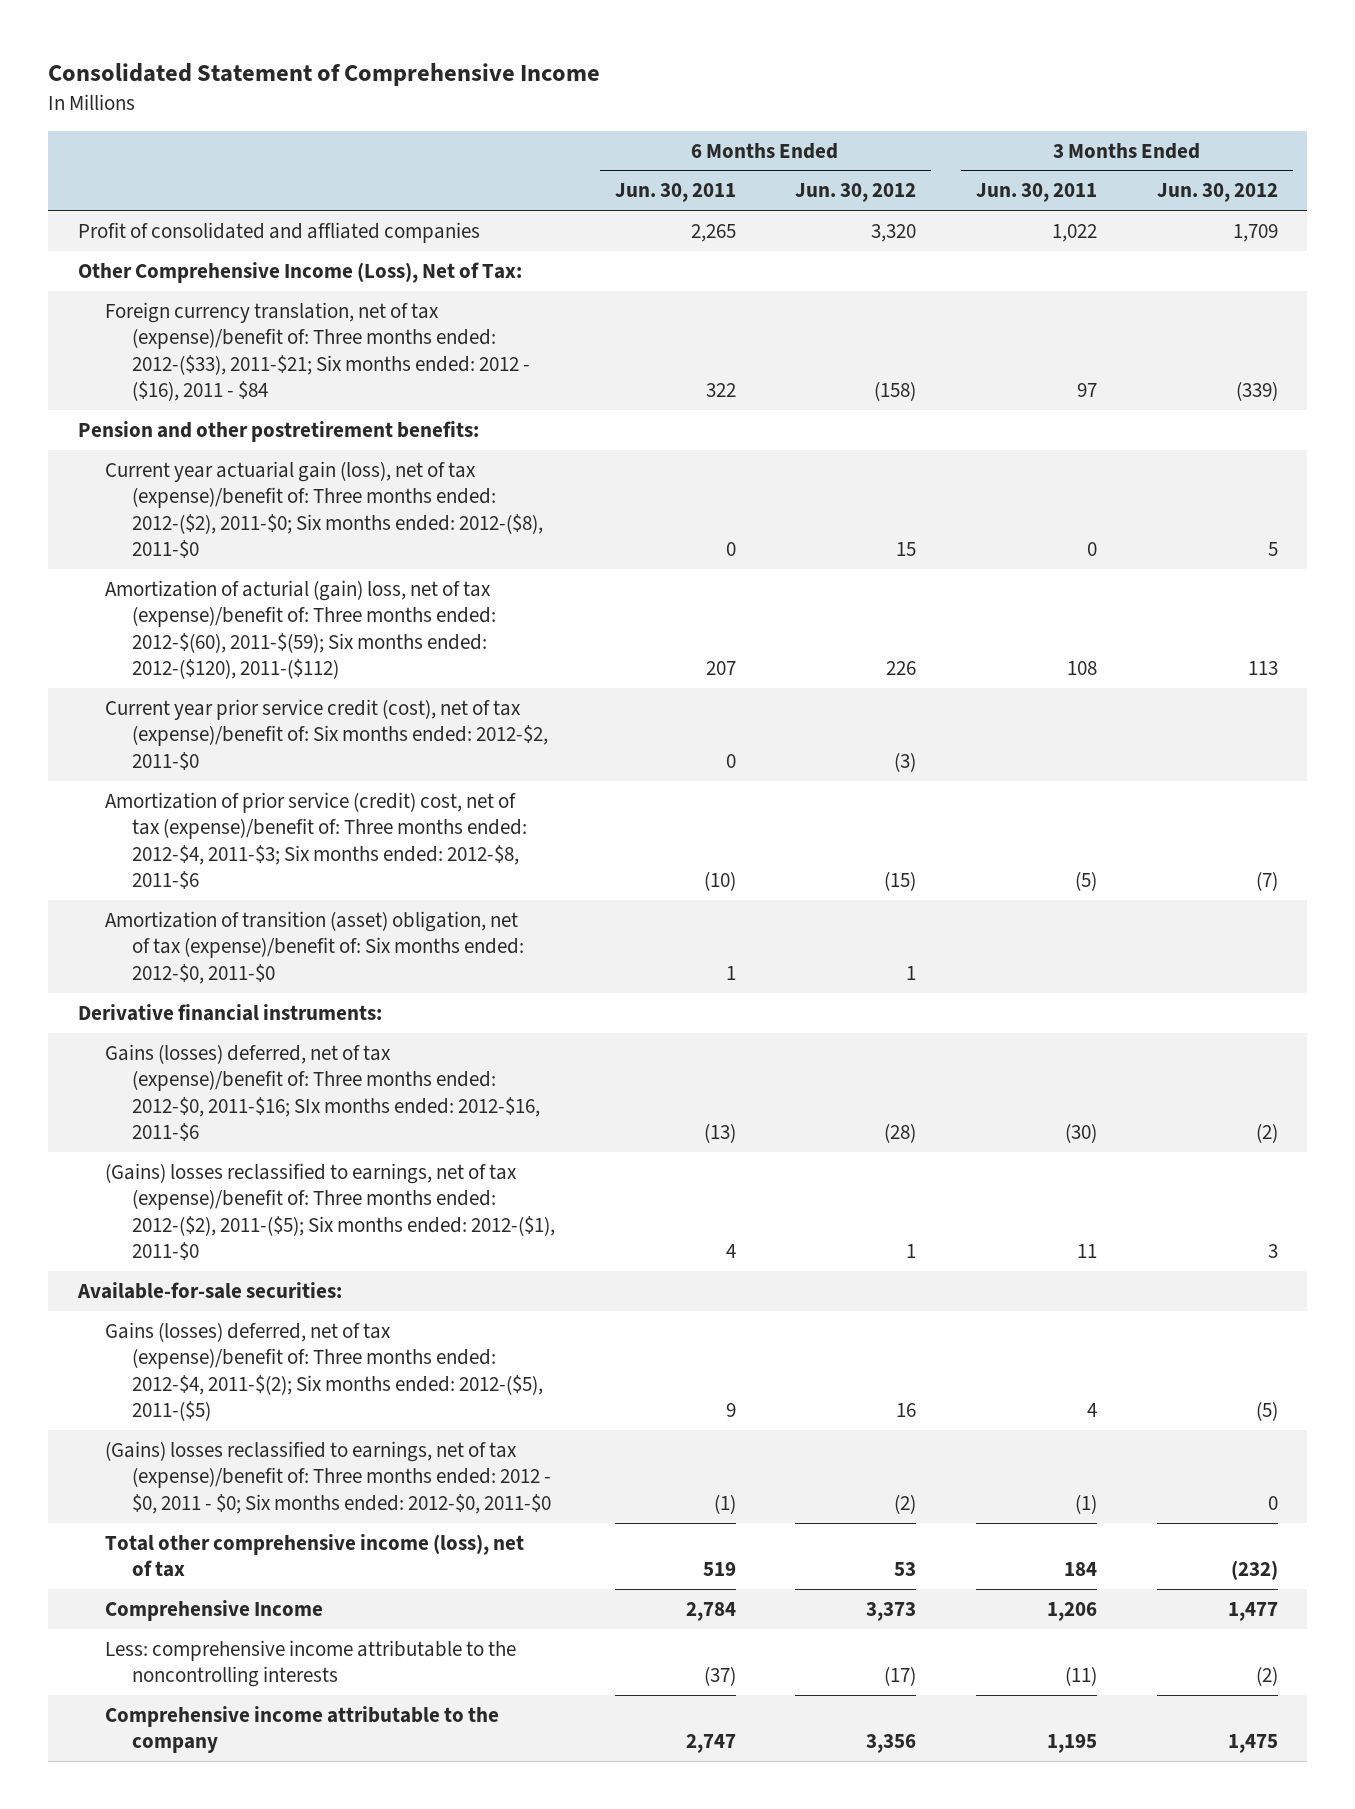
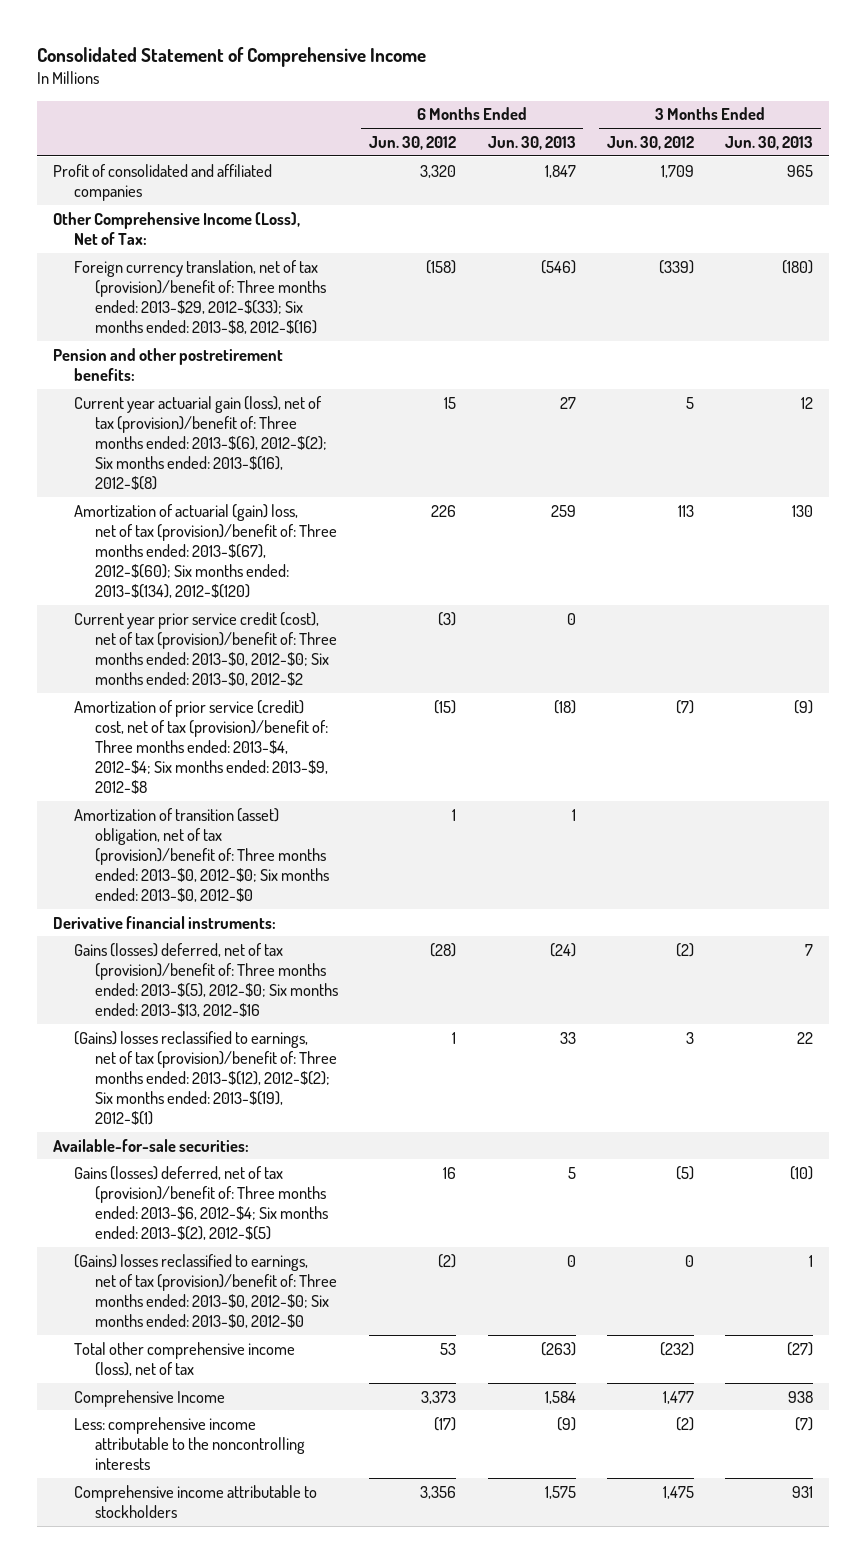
- | 6 Months Ended Jun. 30, 2011 | 6 Months Ended Jun. 30, 2012 | 3 Months Ended Jun. 30, 2011 | 3 Months Ended Jun. 30, 2012
+ | 6 Months Ended Jun. 30, 2012 | 6 Months Ended Jun. 30, 2013 | 3 Months Ended Jun. 30, 2012 | 3 Months Ended Jun. 30, 2013
- Profit of consolidated and affliated companies | 2,265 | 3,320 | 1,022 | 1,709
+ Profit of consolidated and affiliated companies | 3,320 | 1,847 | 1,709 | 965
- Foreign currency translation, net of tax (expense)/benefit of: Three months ended: 2012-($33), 2011-$21; Six months ended: 2012 - ($16), 2011 - $84 | 322 | (158) | 97 | (339)
+ Foreign currency translation, net of tax (provision)/benefit of: Three months ended: 2013-$29, 2012-$(33); Six months ended: 2013-$8, 2012-$(16) | (158) | (546) | (339) | (180)
- Current year actuarial gain (loss), net of tax (expense)/benefit of: Three months ended: 2012-($2), 2011-$0; Six months ended: 2012-($8), 2011-$0 | 0 | 15 | 0 | 5
- Amortization of acturial (gain) loss, net of tax (expense)/benefit of: Three months ended: 2012-$(60), 2011-$(59); Six months ended: 2012-($120), 2011-($112) | 207 | 226 | 108 | 113
- Current year prior service credit (cost), net of tax (expense)/benefit of: Six months ended: 2012-$2, 2011-$0 | 0 | (3) | |
- Amortization of prior service (credit) cost, net of tax (expense)/benefit of: Three months ended: 2012-$4, 2011-$3; Six months ended: 2012-$8, 2011-$6 | (10) | (15) | (5) | (7)
- Amortization of transition (asset) obligation, net of tax (expense)/benefit of: Six months ended: 2012-$0, 2011-$0 | 1 | 1 | |
+ Current year actuarial gain (loss), net of tax (provision)/benefit of: Three months ended: 2013-$(6), 2012-$(2); Six months ended: 2013-$(16), 2012-$(8) | 15 | 27 | 5 | 12
+ Amortization of actuarial (gain) loss, net of tax (provision)/benefit of: Three months ended: 2013-$(67), 2012-$(60); Six months ended: 2013-$(134), 2012-$(120) | 226 | 259 | 113 | 130
+ Current year prior service credit (cost), net of tax (provision)/benefit of: Three months ended: 2013-$0, 2012-$0; Six months ended: 2013-$0, 2012-$2 | (3) | 0 | |
+ Amortization of prior service (credit) cost, net of tax (provision)/benefit of: Three months ended: 2013-$4, 2012-$4; Six months ended: 2013-$9, 2012-$8 | (15) | (18) | (7) | (9)
+ Amortization of transition (asset) obligation, net of tax (provision)/benefit of: Three months ended: 2013-$0, 2012-$0; Six months ended: 2013-$0, 2012-$0 | 1 | 1 | |
- Gains (losses) deferred, net of tax (expense)/benefit of: Three months ended: 2012-$0, 2011-$16; SIx months ended: 2012-$16, 2011-$6 | (13) | (28) | (30) | (2)
- (Gains) losses reclassified to earnings, net of tax (expense)/benefit of: Three months ended: 2012-($2), 2011-($5); Six months ended: 2012-($1), 2011-$0 | 4 | 1 | 11 | 3
+ Gains (losses) deferred, net of tax (provision)/benefit of: Three months ended: 2013-$(5), 2012-$0; Six months ended: 2013-$13, 2012-$16 | (28) | (24) | (2) | 7
+ (Gains) losses reclassified to earnings, net of tax (provision)/benefit of: Three months ended: 2013-$(12), 2012-$(2); Six months ended: 2013-$(19), 2012-$(1) | 1 | 33 | 3 | 22
- Gains (losses) deferred, net of tax (expense)/benefit of: Three months ended: 2012-$4, 2011-$(2); Six months ended: 2012-($5), 2011-($5) | 9 | 16 | 4 | (5)
- (Gains) losses reclassified to earnings, net of tax (expense)/benefit of: Three months ended: 2012 - $0, 2011 - $0; Six months ended: 2012-$0, 2011-$0 | (1) | (2) | (1) | 0
+ Gains (losses) deferred, net of tax (provision)/benefit of: Three months ended: 2013-$6, 2012-$4; Six months ended: 2013-$(2), 2012-$(5) | 16 | 5 | (5) | (10)
+ (Gains) losses reclassified to earnings, net of tax (provision)/benefit of: Three months ended: 2013-$0, 2012-$0; Six months ended: 2013-$0, 2012-$0 | (2) | 0 | 0 | 1
- Comprehensive income attributable to the company | 2,747 | 3,356 | 1,195 | 1,475
+ Comprehensive income attributable to stockholders | 3,356 | 1,575 | 1,475 | 931

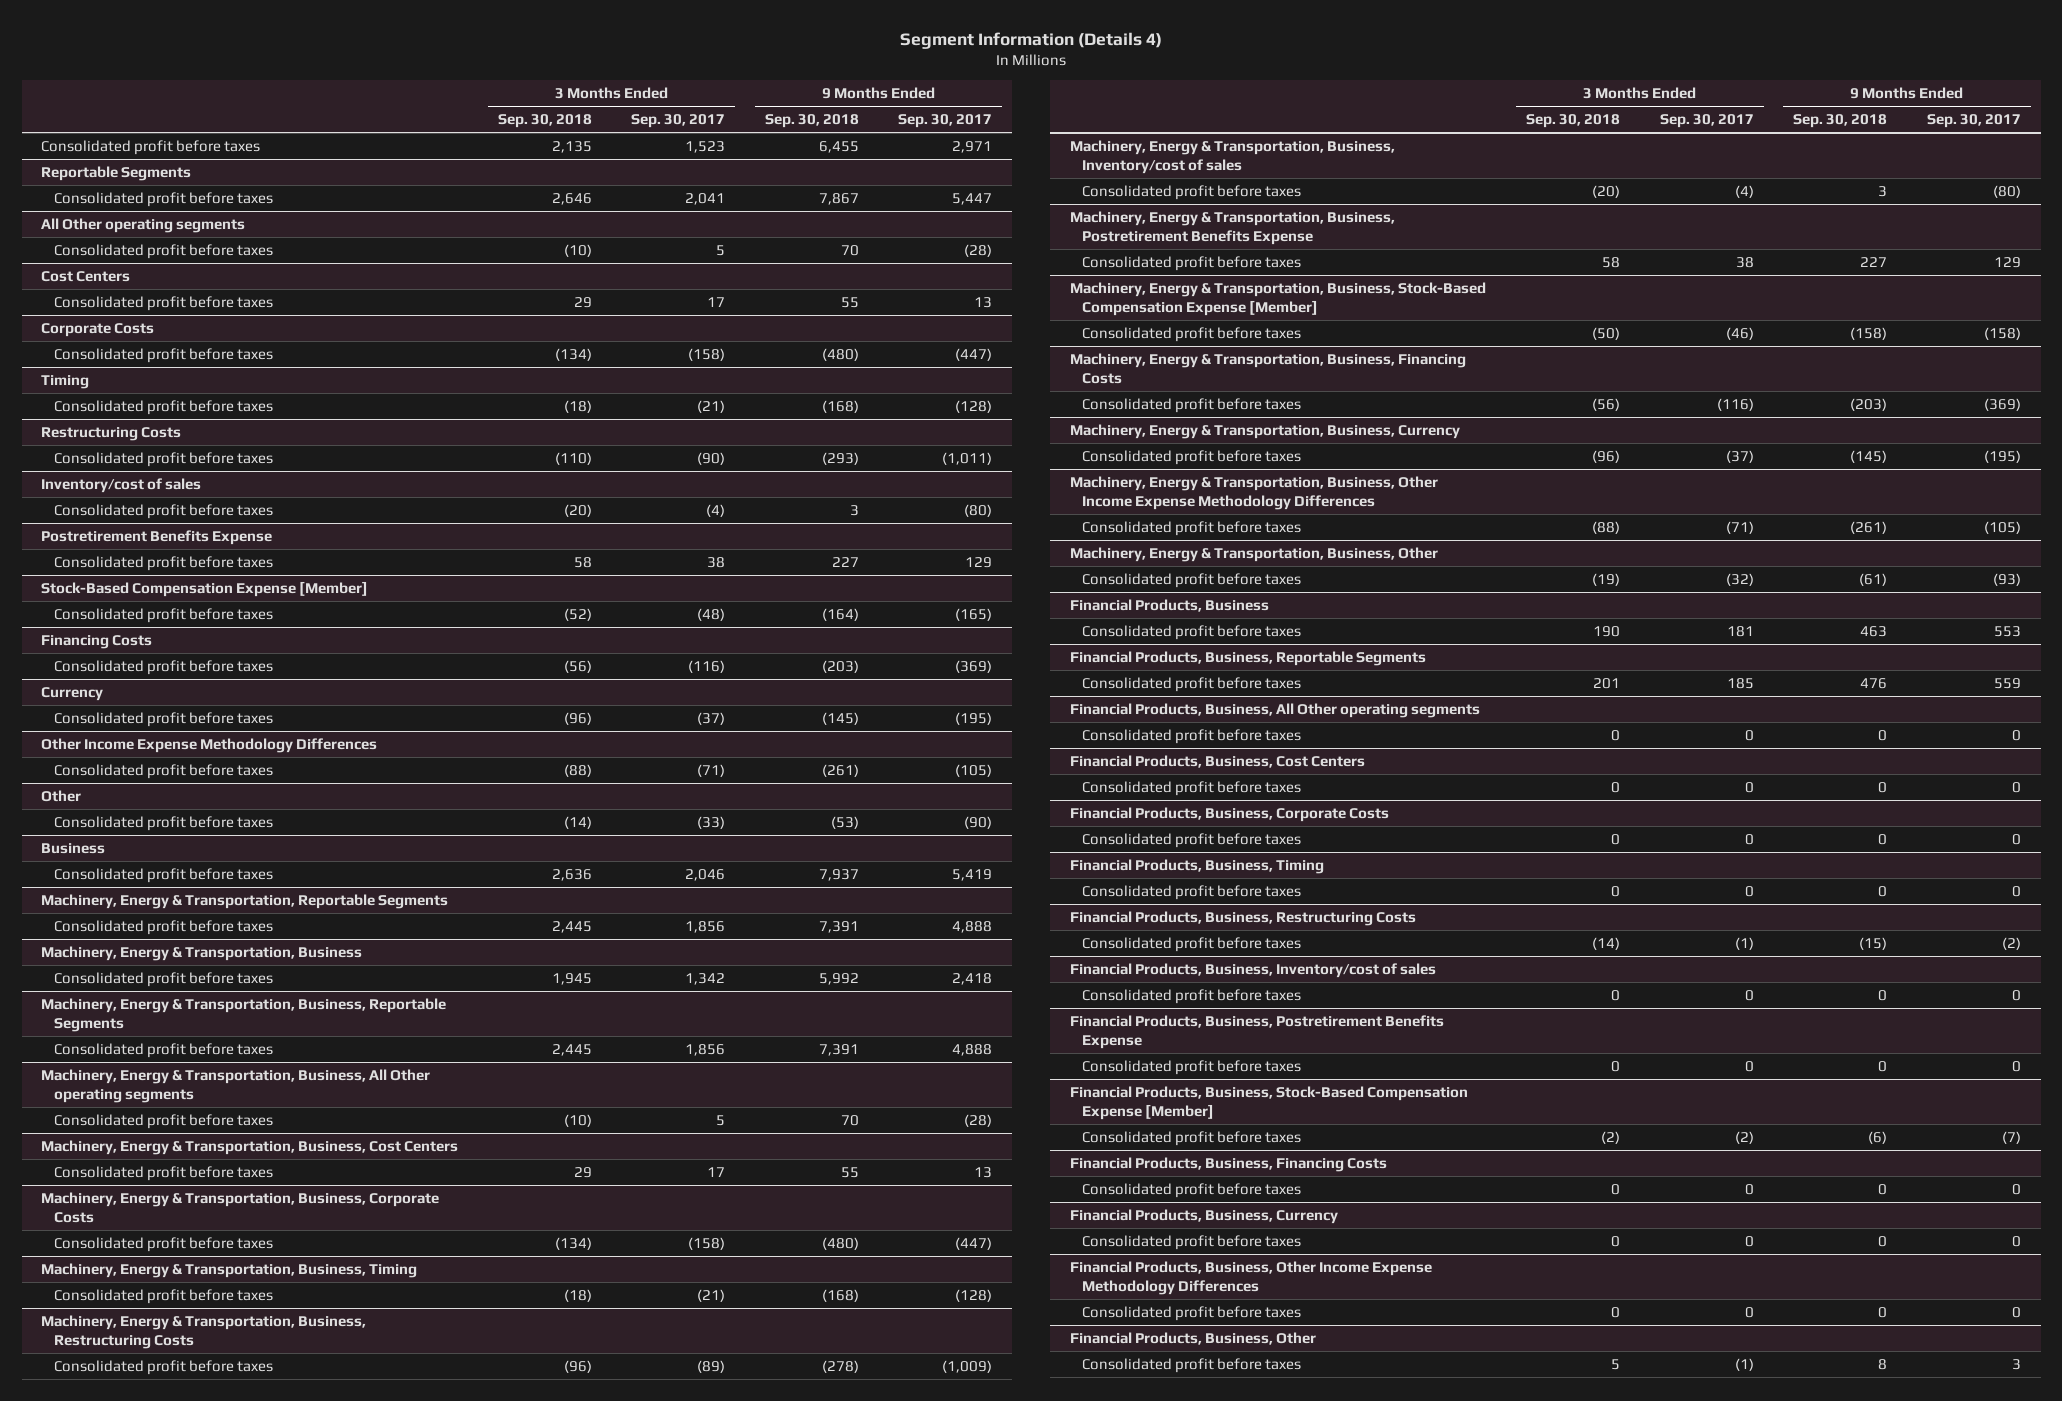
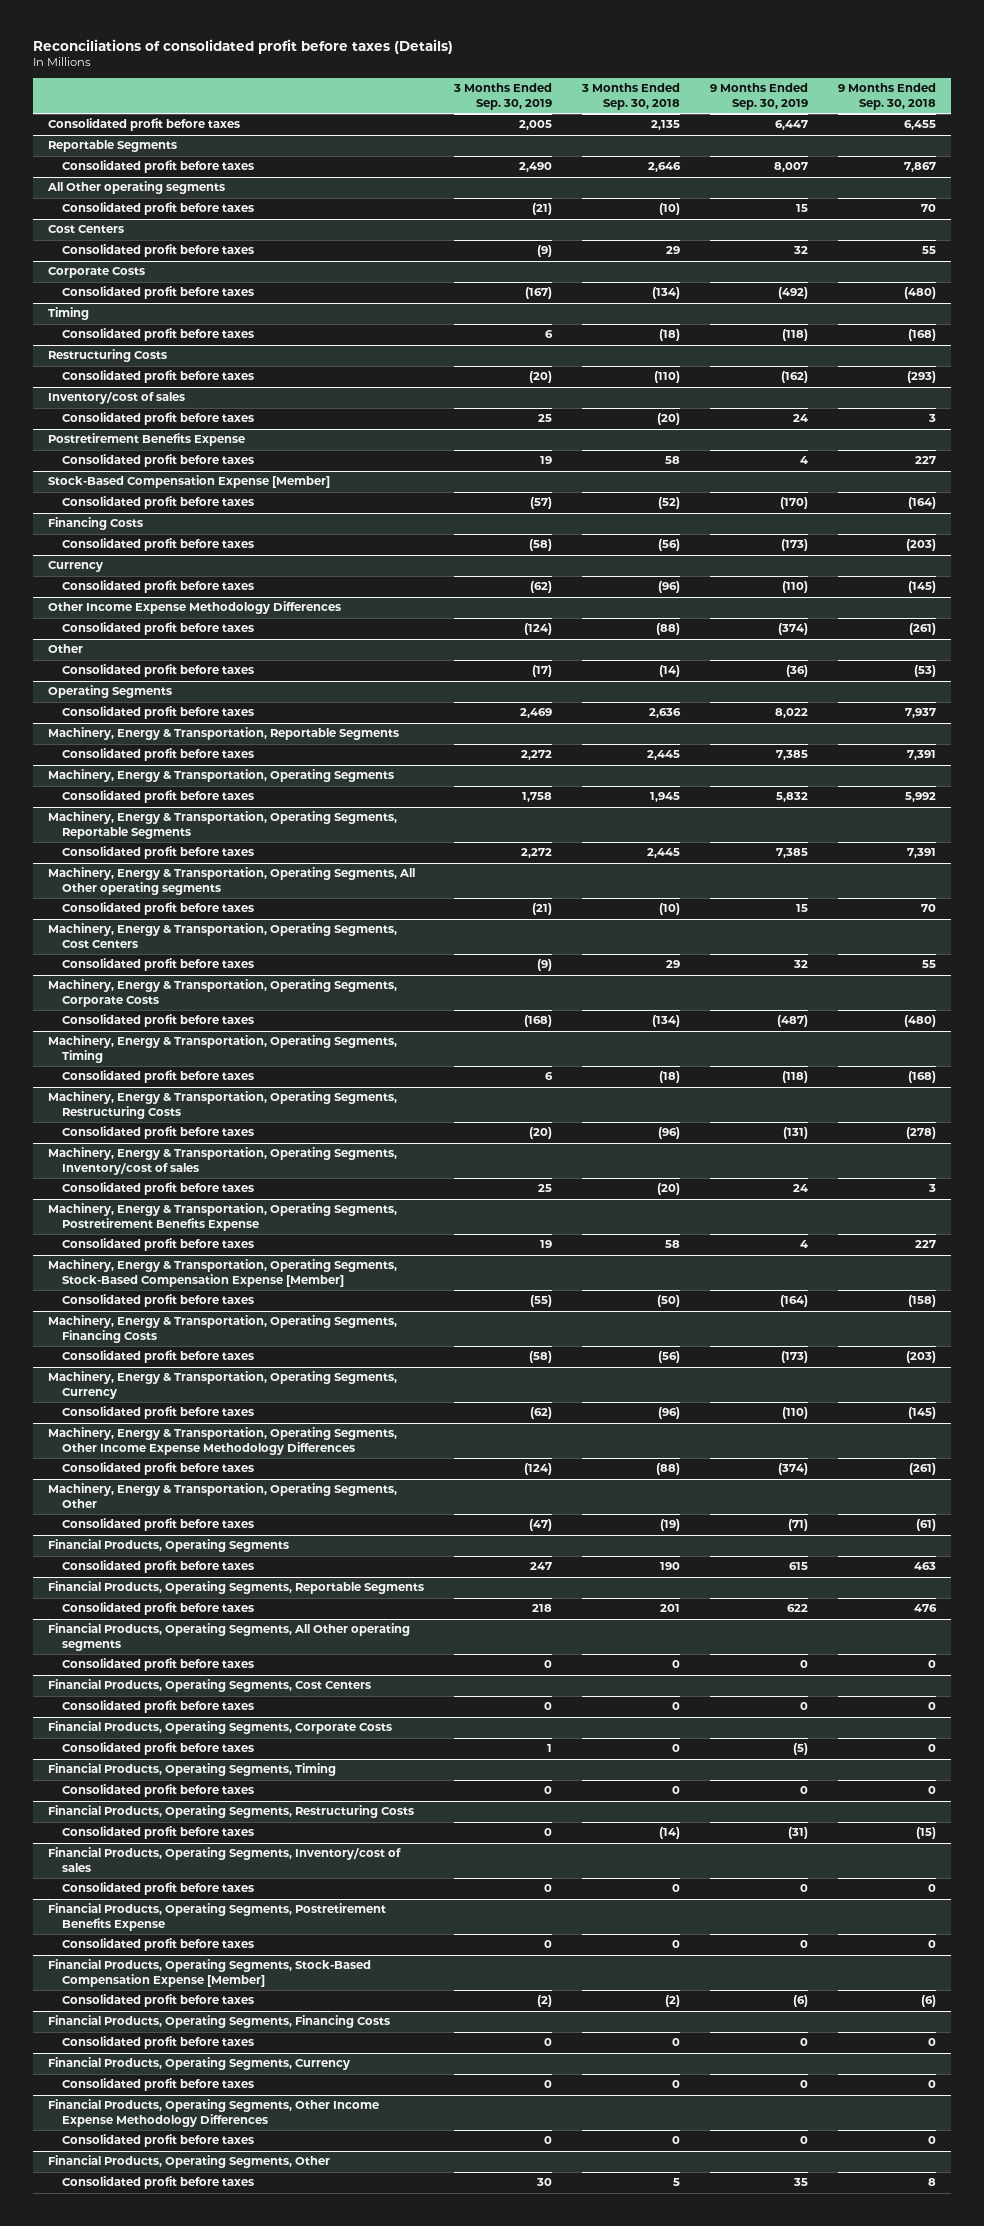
- Segment Information (Details 4)
+ Reconciliations of consolidated profit before taxes (Details)
- | 3 Months Ended Sep. 30, 2018 | 3 Months Ended Sep. 30, 2017 | 9 Months Ended Sep. 30, 2018 | 9 Months Ended Sep. 30, 2017
+ | 3 Months Ended Sep. 30, 2019 | 3 Months Ended Sep. 30, 2018 | 9 Months Ended Sep. 30, 2019 | 9 Months Ended Sep. 30, 2018
- Business
+ Operating Segments
- Machinery, Energy & Transportation, Business
+ Machinery, Energy & Transportation, Operating Segments
- Machinery, Energy & Transportation, Business, Reportable Segments
+ Machinery, Energy & Transportation, Operating Segments, Reportable Segments
- Machinery, Energy & Transportation, Business, All Other operating segments
+ Machinery, Energy & Transportation, Operating Segments, All Other operating segments
- Machinery, Energy & Transportation, Business, Cost Centers
+ Machinery, Energy & Transportation, Operating Segments, Cost Centers
- Machinery, Energy & Transportation, Business, Corporate Costs
+ Machinery, Energy & Transportation, Operating Segments, Corporate Costs
- Machinery, Energy & Transportation, Business, Timing
+ Machinery, Energy & Transportation, Operating Segments, Timing
- Machinery, Energy & Transportation, Business, Restructuring Costs
+ Machinery, Energy & Transportation, Operating Segments, Restructuring Costs
- Machinery, Energy & Transportation, Business, Inventory/cost of sales
+ Machinery, Energy & Transportation, Operating Segments, Inventory/cost of sales
- Machinery, Energy & Transportation, Business, Postretirement Benefits Expense
+ Machinery, Energy & Transportation, Operating Segments, Postretirement Benefits Expense
- Machinery, Energy & Transportation, Business, Stock-Based Compensation Expense [Member]
+ Machinery, Energy & Transportation, Operating Segments, Stock-Based Compensation Expense [Member]
- Machinery, Energy & Transportation, Business, Financing Costs
+ Machinery, Energy & Transportation, Operating Segments, Financing Costs
- Machinery, Energy & Transportation, Business, Currency
+ Machinery, Energy & Transportation, Operating Segments, Currency
- Machinery, Energy & Transportation, Business, Other Income Expense Methodology Differences
+ Machinery, Energy & Transportation, Operating Segments, Other Income Expense Methodology Differences
- Machinery, Energy & Transportation, Business, Other
+ Machinery, Energy & Transportation, Operating Segments, Other
- Financial Products, Business
+ Financial Products, Operating Segments
- Financial Products, Business, Reportable Segments
+ Financial Products, Operating Segments, Reportable Segments
- Financial Products, Business, All Other operating segments
+ Financial Products, Operating Segments, All Other operating segments
- Financial Products, Business, Cost Centers
+ Financial Products, Operating Segments, Cost Centers
- Financial Products, Business, Corporate Costs
+ Financial Products, Operating Segments, Corporate Costs
- Financial Products, Business, Timing
+ Financial Products, Operating Segments, Timing
- Financial Products, Business, Restructuring Costs
+ Financial Products, Operating Segments, Restructuring Costs
- Financial Products, Business, Inventory/cost of sales
+ Financial Products, Operating Segments, Inventory/cost of sales
- Financial Products, Business, Postretirement Benefits Expense
+ Financial Products, Operating Segments, Postretirement Benefits Expense
- Financial Products, Business, Stock-Based Compensation Expense [Member]
+ Financial Products, Operating Segments, Stock-Based Compensation Expense [Member]
- Financial Products, Business, Financing Costs
+ Financial Products, Operating Segments, Financing Costs
- Financial Products, Business, Currency
+ Financial Products, Operating Segments, Currency
- Financial Products, Business, Other Income Expense Methodology Differences
+ Financial Products, Operating Segments, Other Income Expense Methodology Differences
- Financial Products, Business, Other
+ Financial Products, Operating Segments, Other

